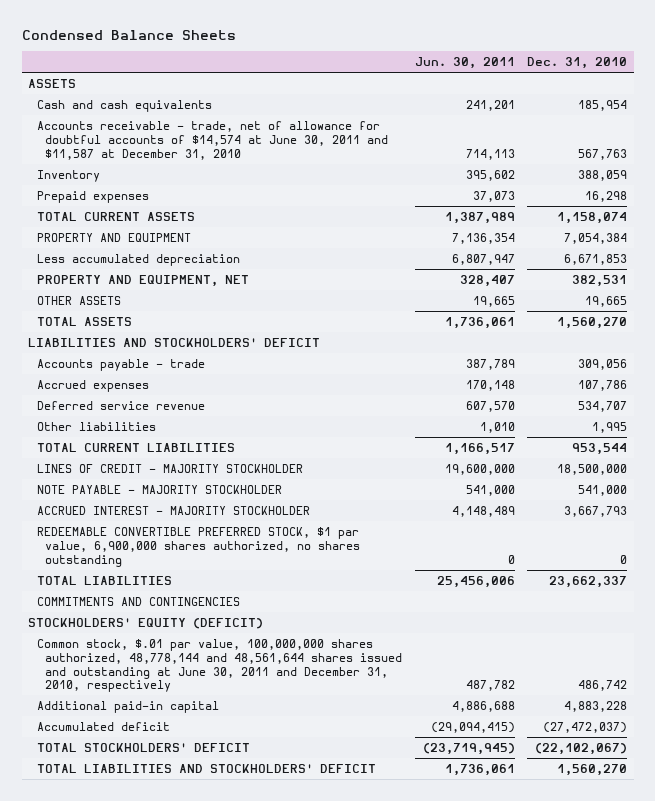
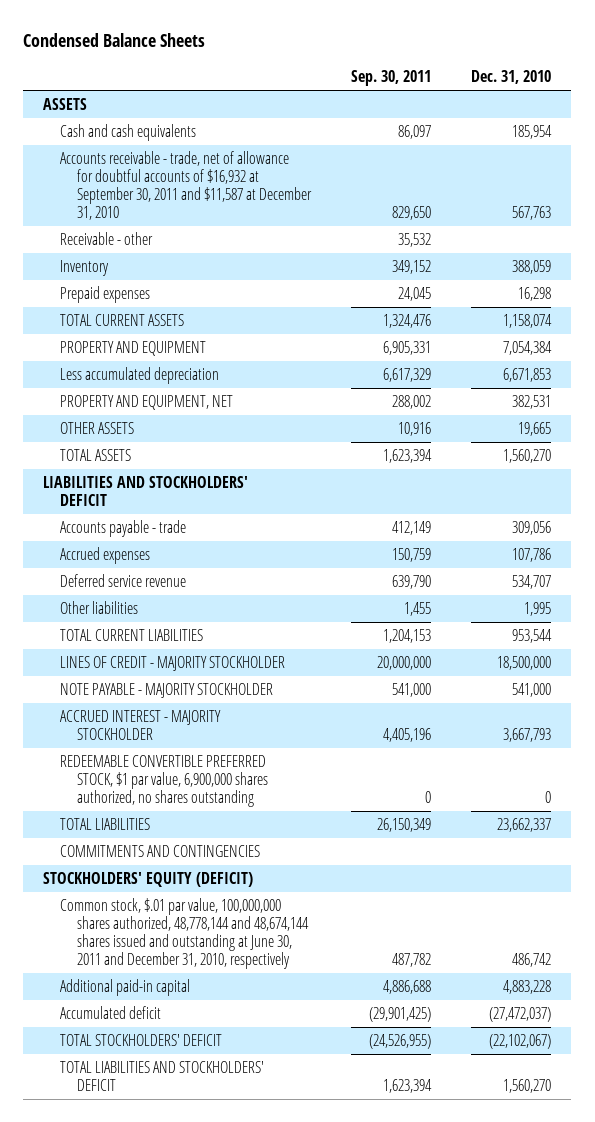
- | Jun. 30, 2011 | Dec. 31, 2010
+ | Sep. 30, 2011 | Dec. 31, 2010
- Accounts receivable - trade, net of allowance for doubtful accounts of $14,574 at June 30, 2011 and $11,587 at December 31, 2010 | 714,113 | 567,763
+ Accounts receivable - trade, net of allowance for doubtful accounts of $16,932 at September 30, 2011 and $11,587 at December 31, 2010 | 829,650 | 567,763
+ Receivable - other | 35,532 |
- Common stock, $.01 par value, 100,000,000 shares authorized, 48,778,144 and 48,561,644 shares issued and outstanding at June 30, 2011 and December 31, 2010, respectively | 487,782 | 486,742
+ Common stock, $.01 par value, 100,000,000 shares authorized, 48,778,144 and 48,674,144 shares issued and outstanding at June 30, 2011 and December 31, 2010, respectively | 487,782 | 486,742

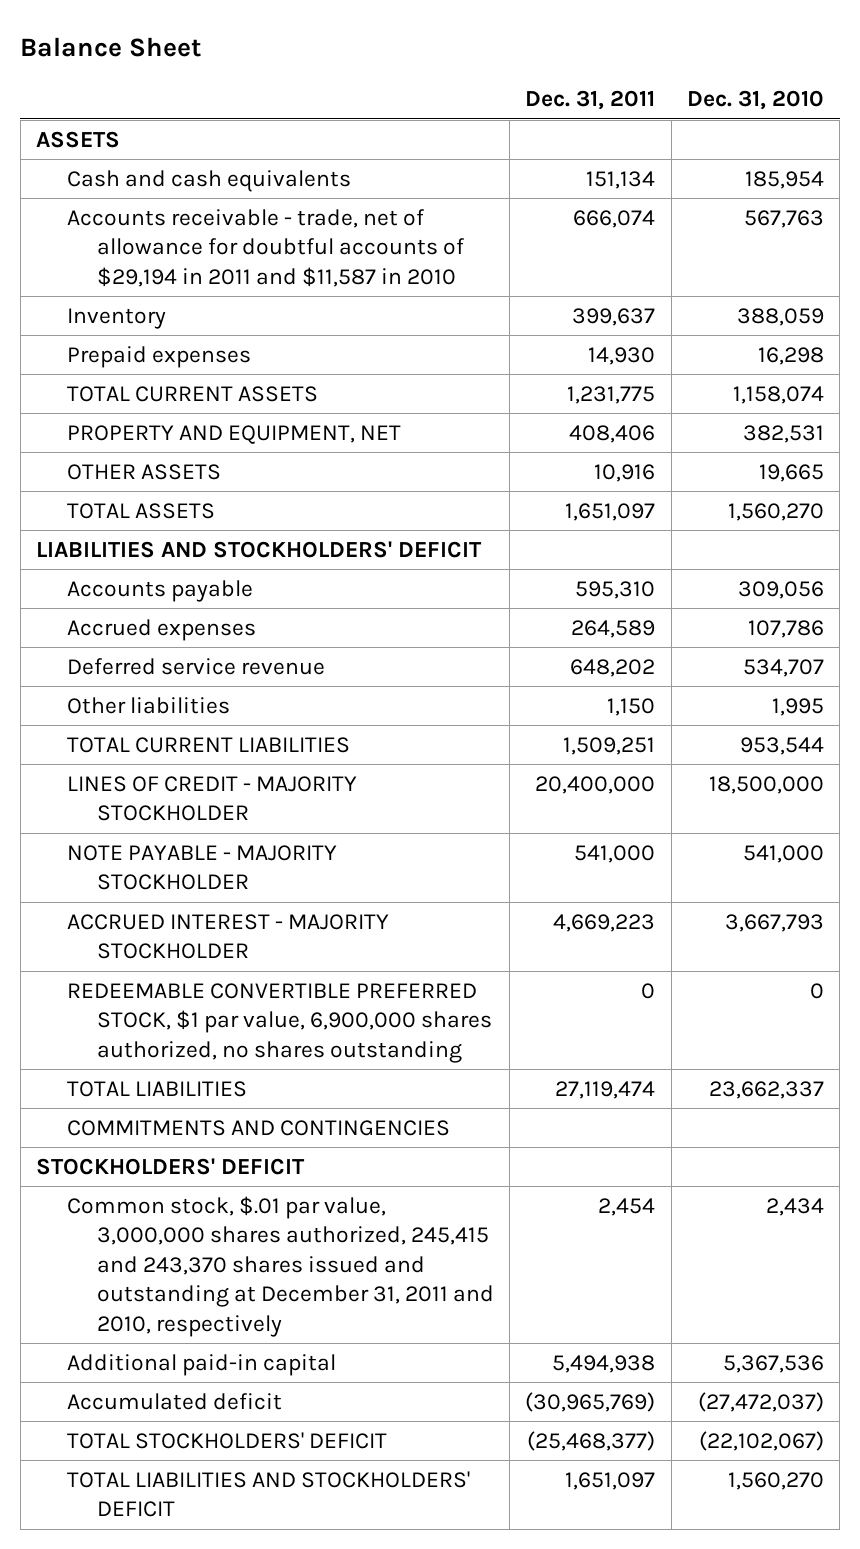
- Condensed Balance Sheets
+ Balance Sheet
- | Sep. 30, 2011 | Dec. 31, 2010
+ | Dec. 31, 2011 | Dec. 31, 2010
- Accounts receivable - trade, net of allowance for doubtful accounts of $16,932 at September 30, 2011 and $11,587 at December 31, 2010 | 829,650 | 567,763
- Receivable - other | 35,532 |
+ Accounts receivable - trade, net of allowance for doubtful accounts of $29,194 in 2011 and $11,587 in 2010 | 666,074 | 567,763
- PROPERTY AND EQUIPMENT | 6,905,331 | 7,054,384
- Less accumulated depreciation | 6,617,329 | 6,671,853
- Accounts payable - trade | 412,149 | 309,056
+ Accounts payable | 595,310 | 309,056
- STOCKHOLDERS' EQUITY (DEFICIT)
- Common stock, $.01 par value, 100,000,000 shares authorized, 48,778,144 and 48,674,144 shares issued and outstanding at June 30, 2011 and December 31, 2010, respectively | 487,782 | 486,742
- Additional paid-in capital | 4,886,688 | 4,883,228
+ STOCKHOLDERS' DEFICIT
+ Common stock, $.01 par value, 3,000,000 shares authorized, 245,415 and 243,370 shares issued and outstanding at December 31, 2011 and 2010, respectively | 2,454 | 2,434
+ Additional paid-in capital | 5,494,938 | 5,367,536

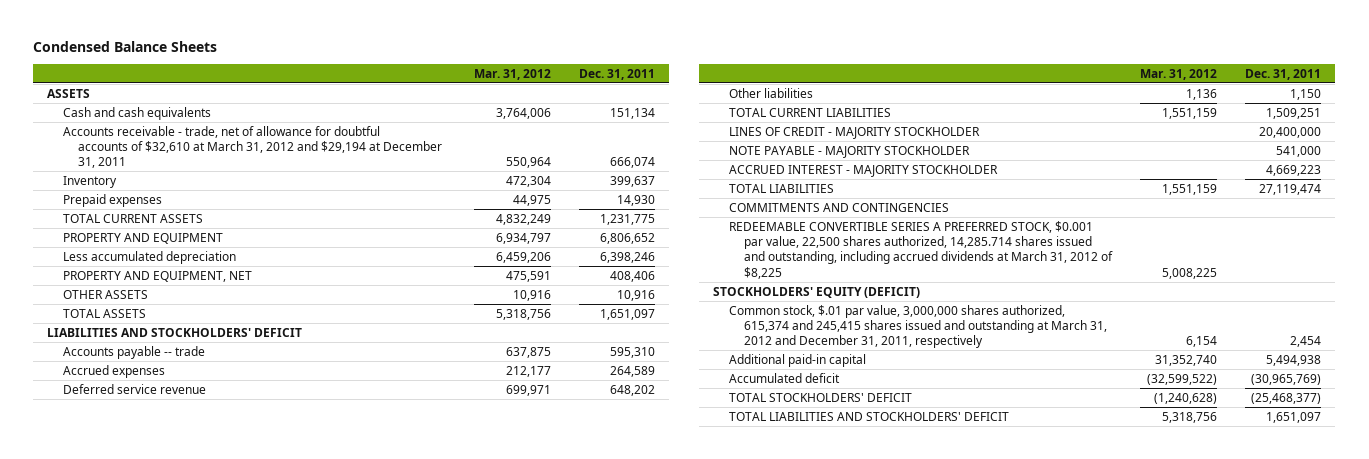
- Balance Sheet
+ Condensed Balance Sheets
- | Dec. 31, 2011 | Dec. 31, 2010
+ | Mar. 31, 2012 | Dec. 31, 2011
- Accounts receivable - trade, net of allowance for doubtful accounts of $29,194 in 2011 and $11,587 in 2010 | 666,074 | 567,763
+ Accounts receivable - trade, net of allowance for doubtful accounts of $32,610 at March 31, 2012 and $29,194 at December 31, 2011 | 550,964 | 666,074
+ PROPERTY AND EQUIPMENT | 6,934,797 | 6,806,652
+ Less accumulated depreciation | 6,459,206 | 6,398,246
- Accounts payable | 595,310 | 309,056
+ Accounts payable -- trade | 637,875 | 595,310
- REDEEMABLE CONVERTIBLE PREFERRED STOCK, $1 par value, 6,900,000 shares authorized, no shares outstanding | 0 | 0
- STOCKHOLDERS' DEFICIT
- Common stock, $.01 par value, 3,000,000 shares authorized, 245,415 and 243,370 shares issued and outstanding at December 31, 2011 and 2010, respectively | 2,454 | 2,434
+ REDEEMABLE CONVERTIBLE SERIES A PREFERRED STOCK, $0.001 par value, 22,500 shares authorized, 14,285.714 shares issued and outstanding, including accrued dividends at March 31, 2012 of $8,225 | 5,008,225 |
+ STOCKHOLDERS' EQUITY (DEFICIT)
+ Common stock, $.01 par value, 3,000,000 shares authorized, 615,374 and 245,415 shares issued and outstanding at March 31, 2012 and December 31, 2011, respectively | 6,154 | 2,454

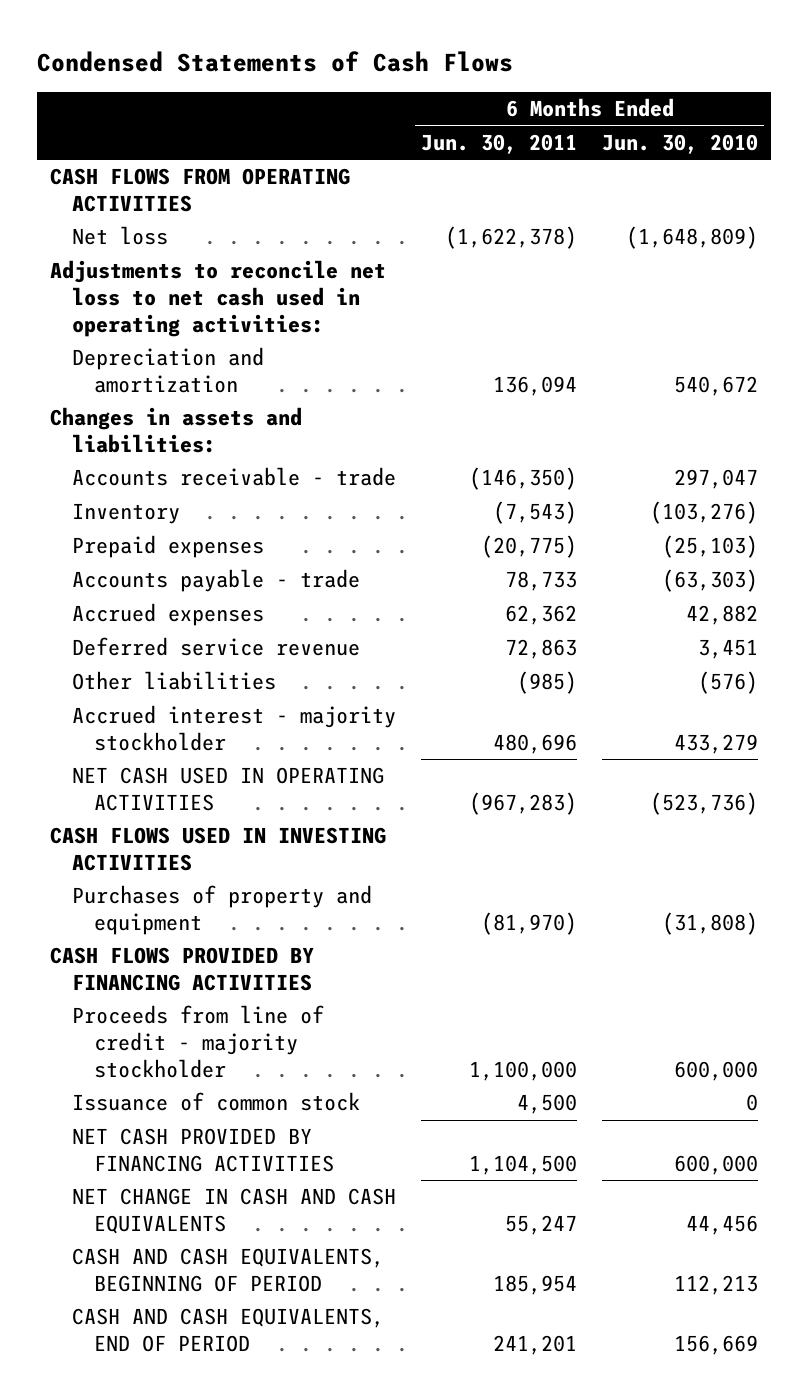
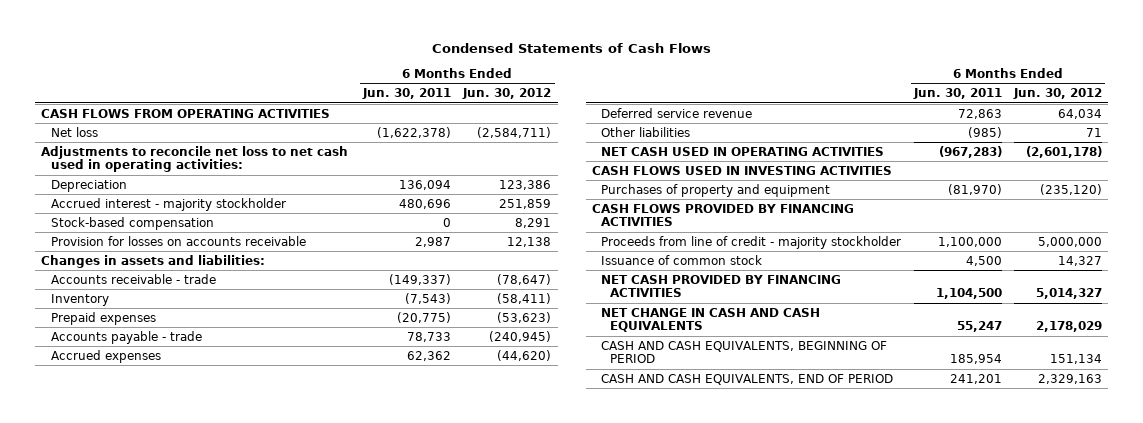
- | 6 Months Ended Jun. 30, 2011 | 6 Months Ended Jun. 30, 2010
+ | 6 Months Ended Jun. 30, 2011 | 6 Months Ended Jun. 30, 2012
- Depreciation and amortization | 136,094 | 540,672
+ Depreciation | 136,094 | 123,386
moved up: Accrued interest - majority stockholder | 480,696 | 251,859
+ Stock-based compensation | 0 | 8,291
+ Provision for losses on accounts receivable | 2,987 | 12,138
- Accounts receivable - trade | (146,350) | 297,047
+ Accounts receivable - trade | (149,337) | (78,647)

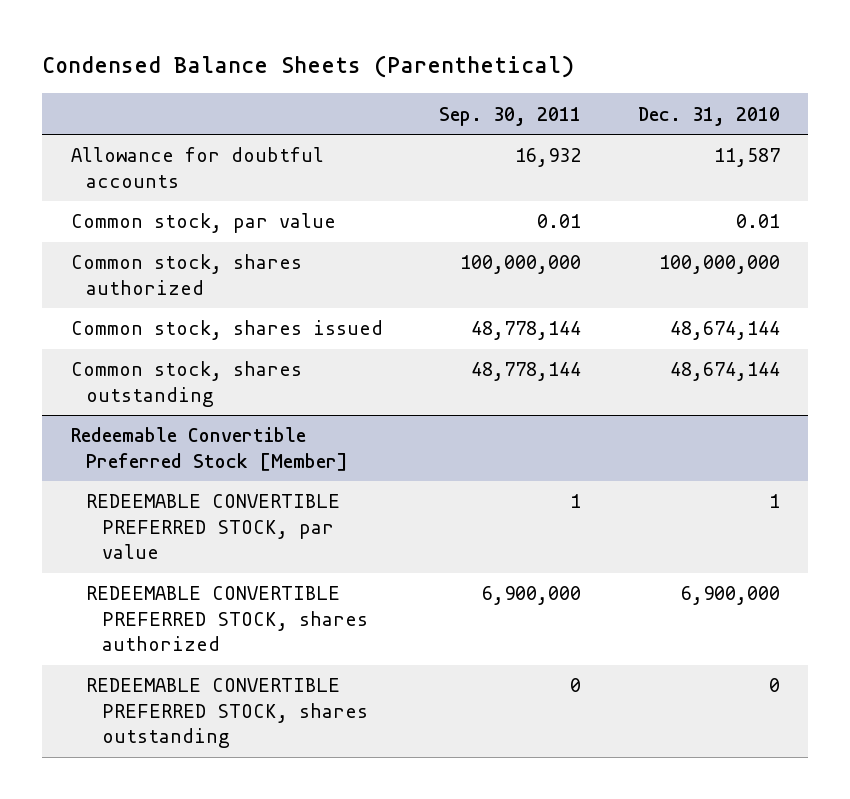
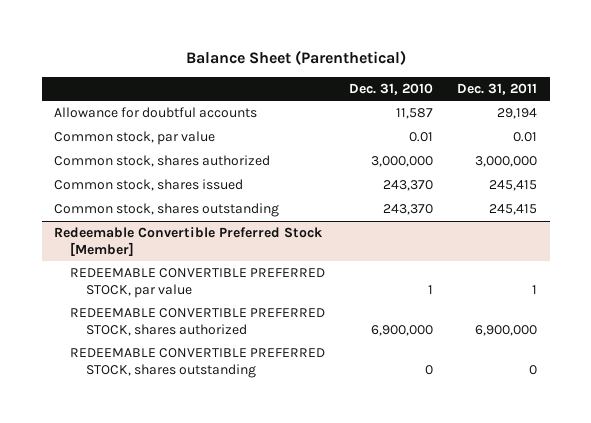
- Condensed Balance Sheets (Parenthetical)
+ Balance Sheet (Parenthetical)
- | Sep. 30, 2011 | Dec. 31, 2010
+ | Dec. 31, 2010 | Dec. 31, 2011
- Common stock, shares authorized | 100,000,000 | 100,000,000
- Common stock, shares issued | 48,778,144 | 48,674,144
- Common stock, shares outstanding | 48,778,144 | 48,674,144
+ Common stock, shares authorized | 3,000,000 | 3,000,000
+ Common stock, shares issued | 243,370 | 245,415
+ Common stock, shares outstanding | 243,370 | 245,415

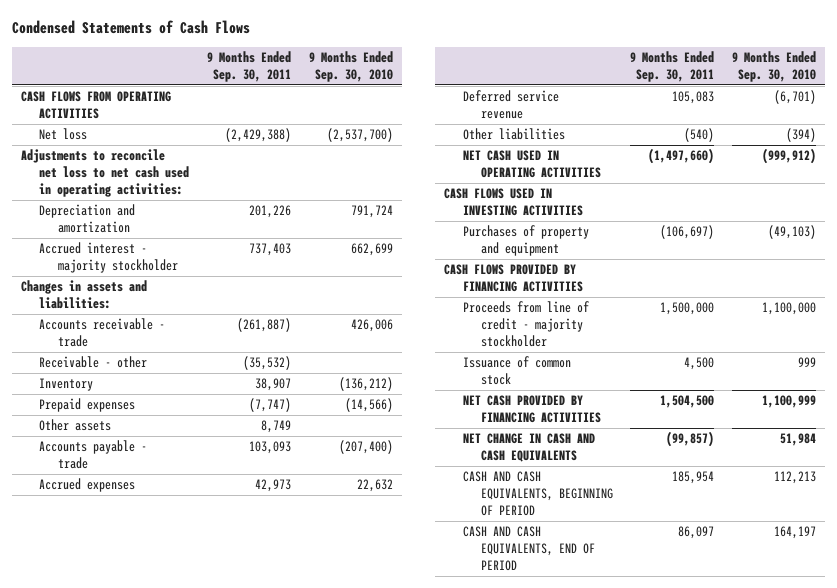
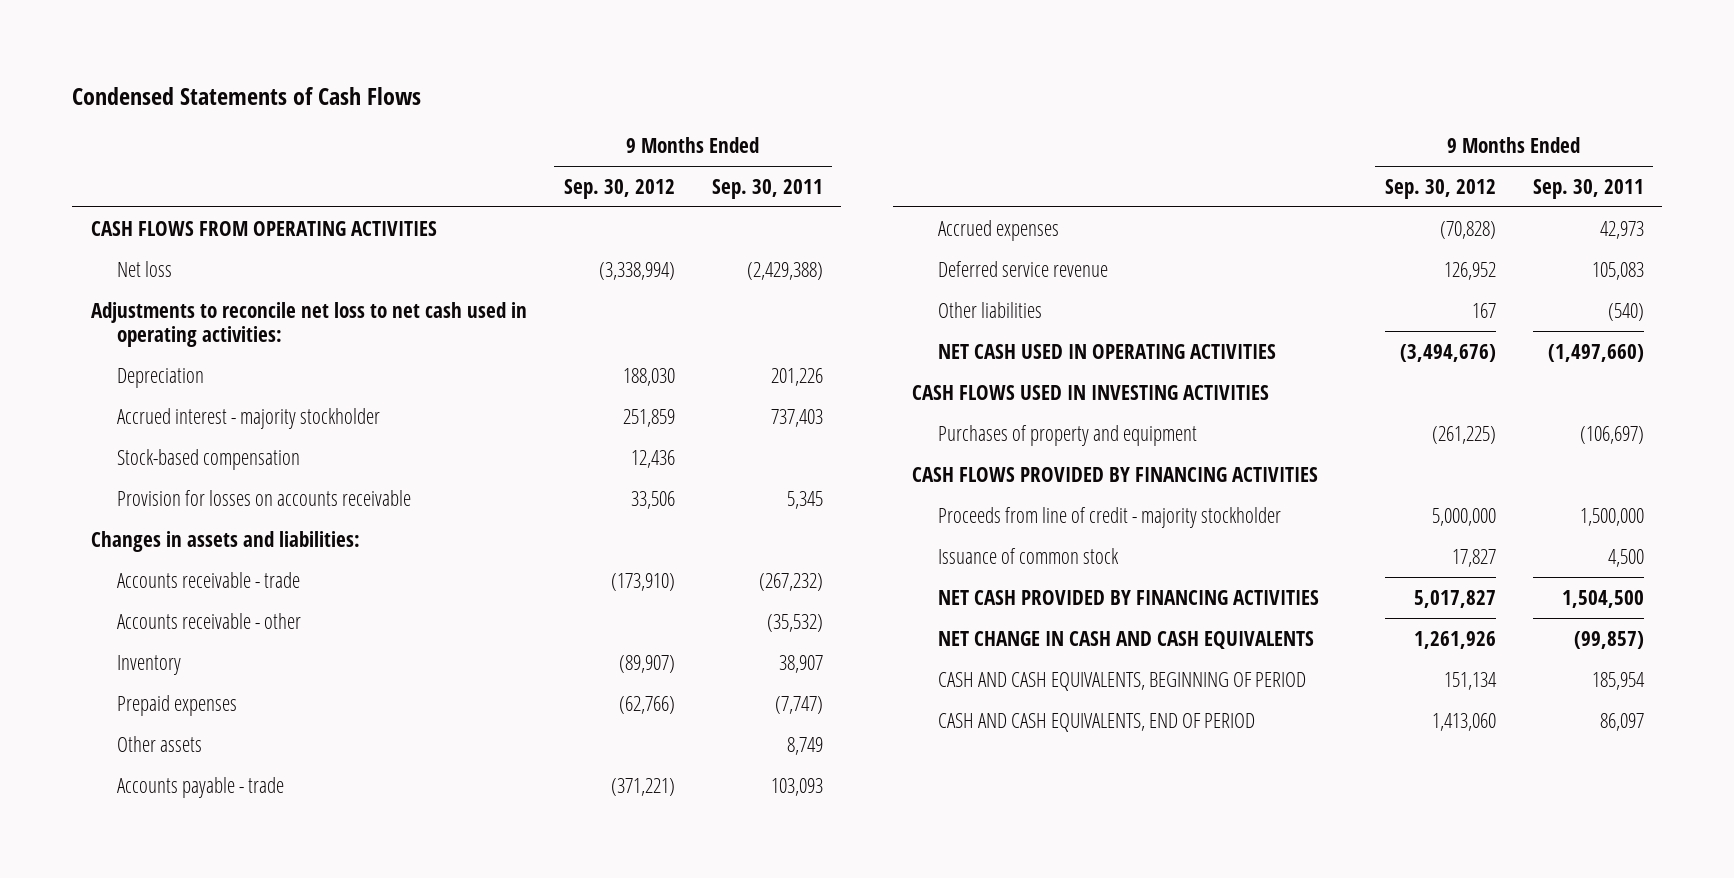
- | 9 Months Ended Sep. 30, 2011 | 9 Months Ended Sep. 30, 2010
+ | 9 Months Ended Sep. 30, 2012 | 9 Months Ended Sep. 30, 2011
- Depreciation and amortization | 201,226 | 791,724
+ Depreciation | 188,030 | 201,226
+ Stock-based compensation | 12,436 |
+ Provision for losses on accounts receivable | 33,506 | 5,345
- Accounts receivable - trade | (261,887) | 426,006
- Receivable - other | (35,532) |
+ Accounts receivable - trade | (173,910) | (267,232)
+ Accounts receivable - other | | (35,532)

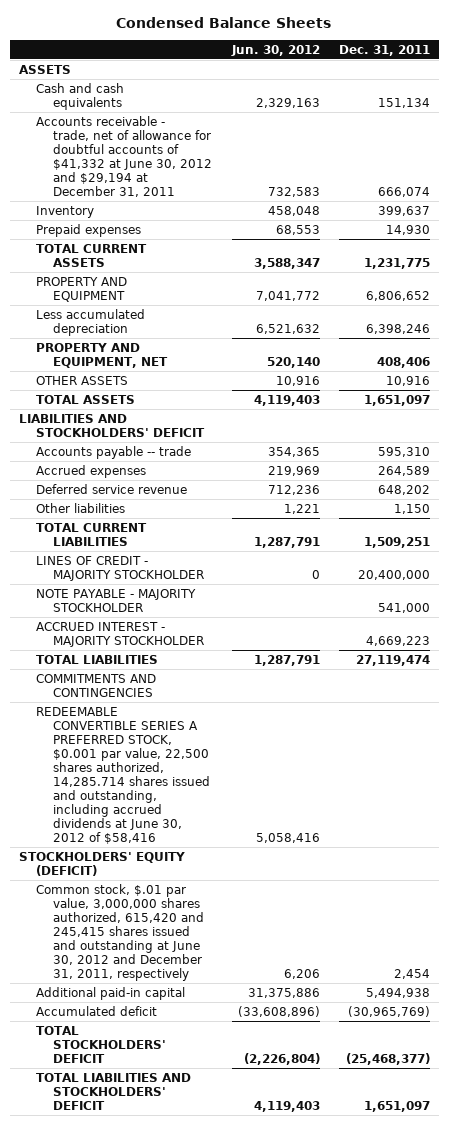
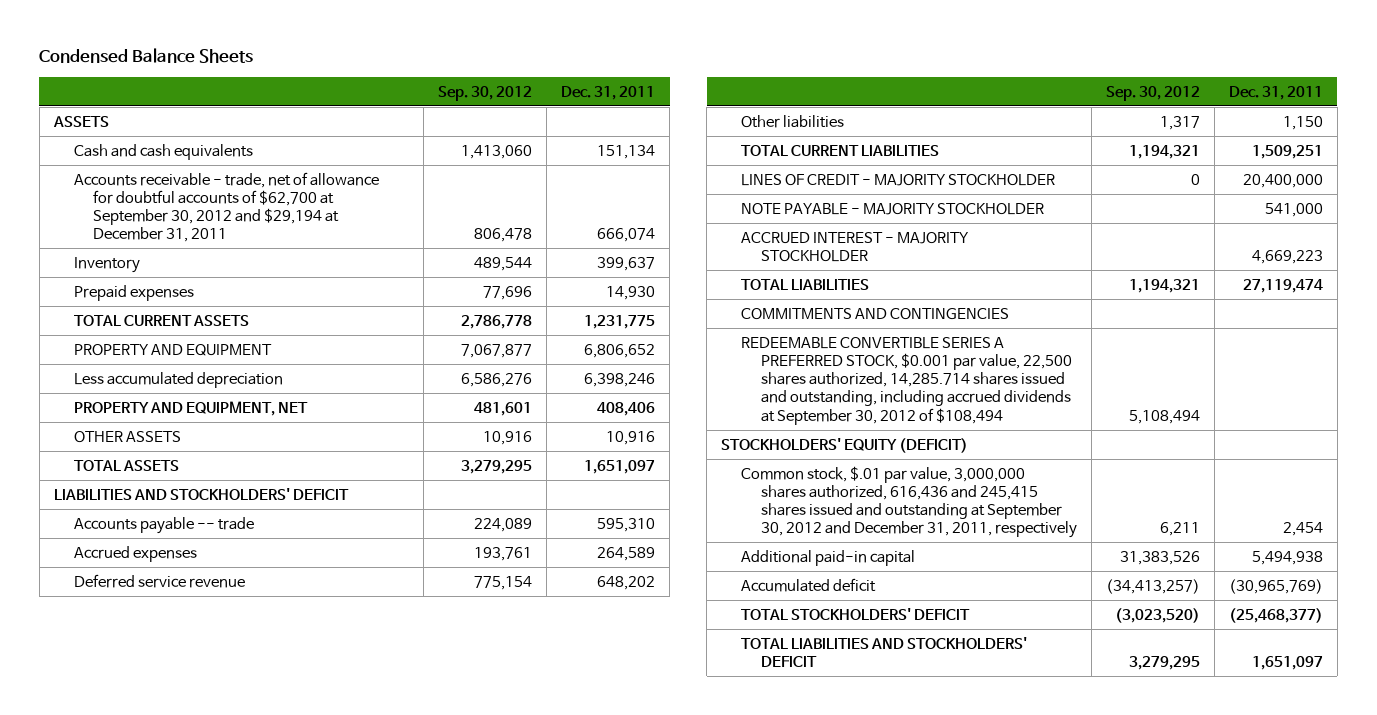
- | Jun. 30, 2012 | Dec. 31, 2011
+ | Sep. 30, 2012 | Dec. 31, 2011
- Accounts receivable - trade, net of allowance for doubtful accounts of $41,332 at June 30, 2012 and $29,194 at December 31, 2011 | 732,583 | 666,074
+ Accounts receivable - trade, net of allowance for doubtful accounts of $62,700 at September 30, 2012 and $29,194 at December 31, 2011 | 806,478 | 666,074
- REDEEMABLE CONVERTIBLE SERIES A PREFERRED STOCK, $0.001 par value, 22,500 shares authorized, 14,285.714 shares issued and outstanding, including accrued dividends at June 30, 2012 of $58,416 | 5,058,416 |
+ REDEEMABLE CONVERTIBLE SERIES A PREFERRED STOCK, $0.001 par value, 22,500 shares authorized, 14,285.714 shares issued and outstanding, including accrued dividends at September 30, 2012 of $108,494 | 5,108,494 |
- Common stock, $.01 par value, 3,000,000 shares authorized, 615,420 and 245,415 shares issued and outstanding at June 30, 2012 and December 31, 2011, respectively | 6,206 | 2,454
+ Common stock, $.01 par value, 3,000,000 shares authorized, 616,436 and 245,415 shares issued and outstanding at September 30, 2012 and December 31, 2011, respectively | 6,211 | 2,454

